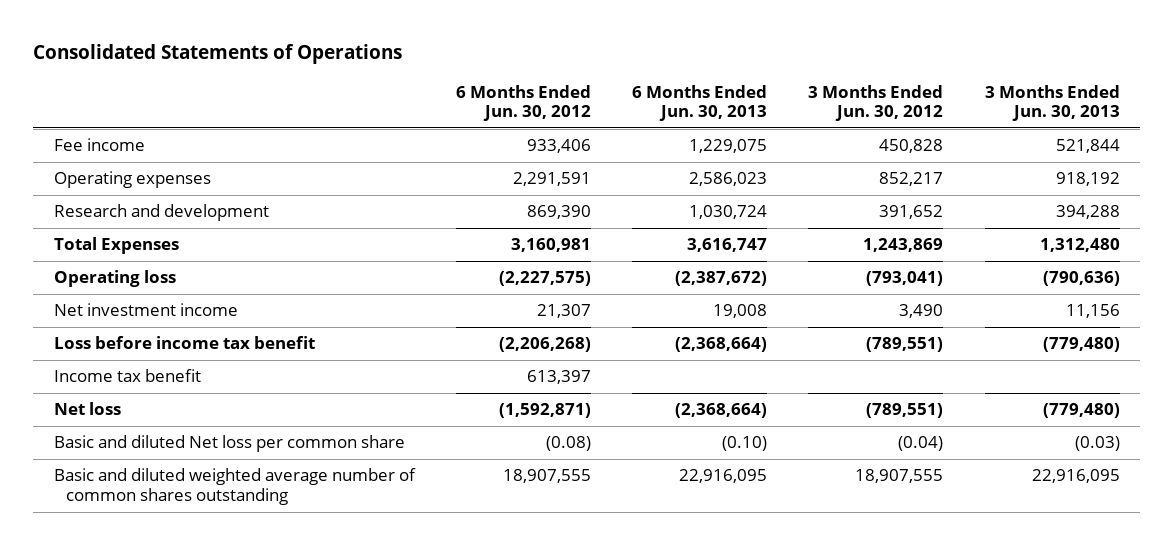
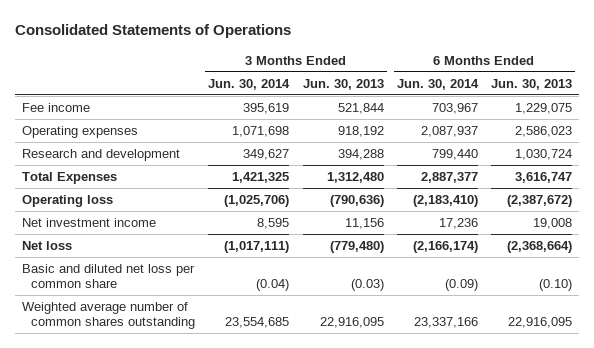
- | 6 Months Ended Jun. 30, 2012 | 6 Months Ended Jun. 30, 2013 | 3 Months Ended Jun. 30, 2012 | 3 Months Ended Jun. 30, 2013
+ | 3 Months Ended Jun. 30, 2014 | 3 Months Ended Jun. 30, 2013 | 6 Months Ended Jun. 30, 2014 | 6 Months Ended Jun. 30, 2013
- Loss before income tax benefit | (2,206,268) | (2,368,664) | (789,551) | (779,480)
- Income tax benefit | 613,397 | | |
- Basic and diluted Net loss per common share | (0.08) | (0.10) | (0.04) | (0.03)
- Basic and diluted weighted average number of common shares outstanding | 18,907,555 | 22,916,095 | 18,907,555 | 22,916,095
+ Basic and diluted net loss per common share | (0.04) | (0.03) | (0.09) | (0.10)
+ Weighted average number of common shares outstanding | 23,554,685 | 22,916,095 | 23,337,166 | 22,916,095

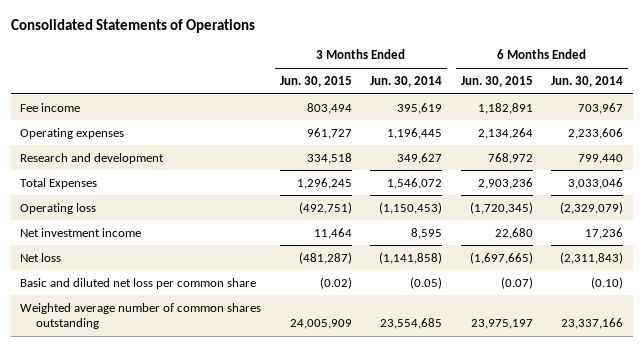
- | 3 Months Ended Jun. 30, 2014 | 3 Months Ended Jun. 30, 2013 | 6 Months Ended Jun. 30, 2014 | 6 Months Ended Jun. 30, 2013
+ | 3 Months Ended Jun. 30, 2015 | 3 Months Ended Jun. 30, 2014 | 6 Months Ended Jun. 30, 2015 | 6 Months Ended Jun. 30, 2014
- Operating expenses | 1,071,698 | 918,192 | 2,087,937 | 2,586,023
+ Operating expenses | 961,727 | 1,196,445 | 2,134,264 | 2,233,606
- Total Expenses | 1,421,325 | 1,312,480 | 2,887,377 | 3,616,747
- Operating loss | (1,025,706) | (790,636) | (2,183,410) | (2,387,672)
+ Total Expenses | 1,296,245 | 1,546,072 | 2,903,236 | 3,033,046
+ Operating loss | (492,751) | (1,150,453) | (1,720,345) | (2,329,079)
- Net loss | (1,017,111) | (779,480) | (2,166,174) | (2,368,664)
- Basic and diluted net loss per common share | (0.04) | (0.03) | (0.09) | (0.10)
+ Net loss | (481,287) | (1,141,858) | (1,697,665) | (2,311,843)
+ Basic and diluted net loss per common share | (0.02) | (0.05) | (0.07) | (0.10)

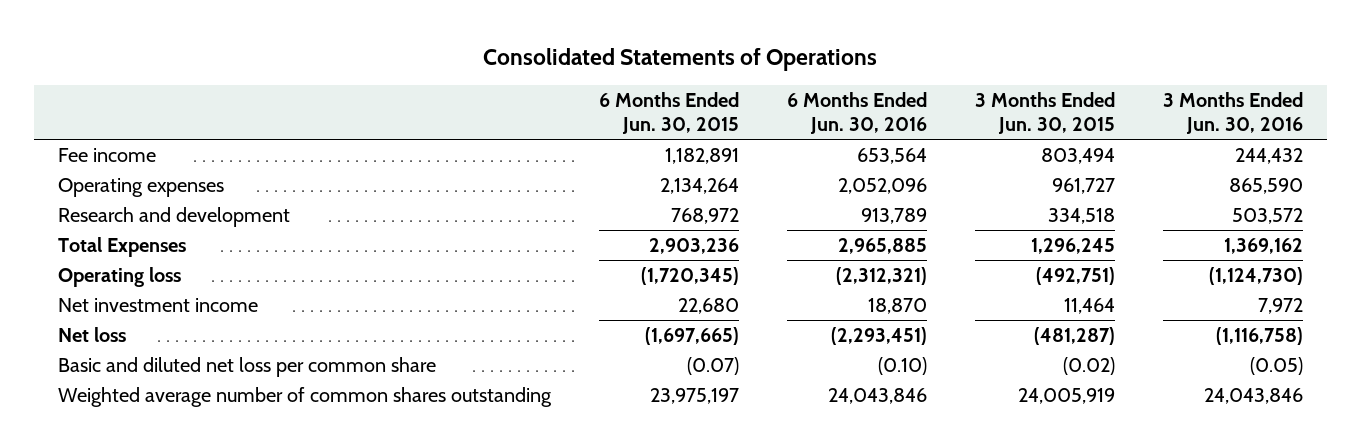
- | 3 Months Ended Jun. 30, 2015 | 3 Months Ended Jun. 30, 2014 | 6 Months Ended Jun. 30, 2015 | 6 Months Ended Jun. 30, 2014
+ | 6 Months Ended Jun. 30, 2015 | 6 Months Ended Jun. 30, 2016 | 3 Months Ended Jun. 30, 2015 | 3 Months Ended Jun. 30, 2016
- Weighted average number of common shares outstanding | 24,005,909 | 23,554,685 | 23,975,197 | 23,337,166
+ Weighted average number of common shares outstanding | 23,975,197 | 24,043,846 | 24,005,919 | 24,043,846

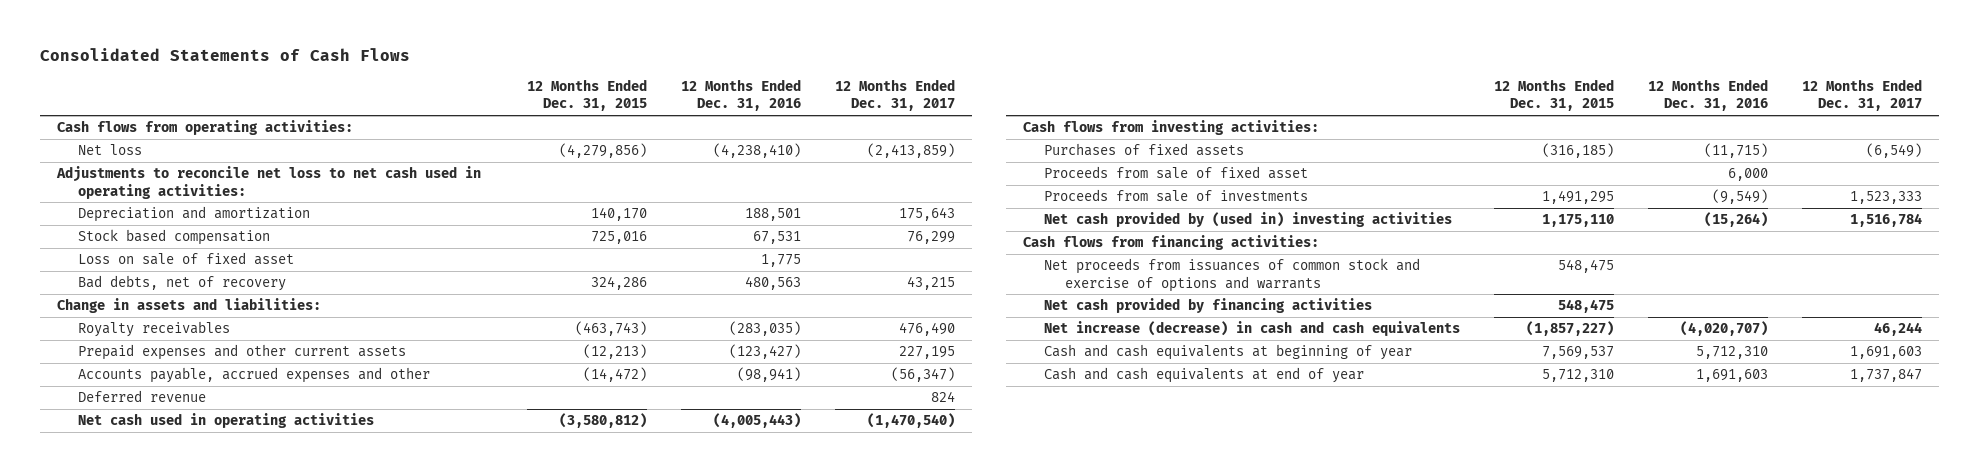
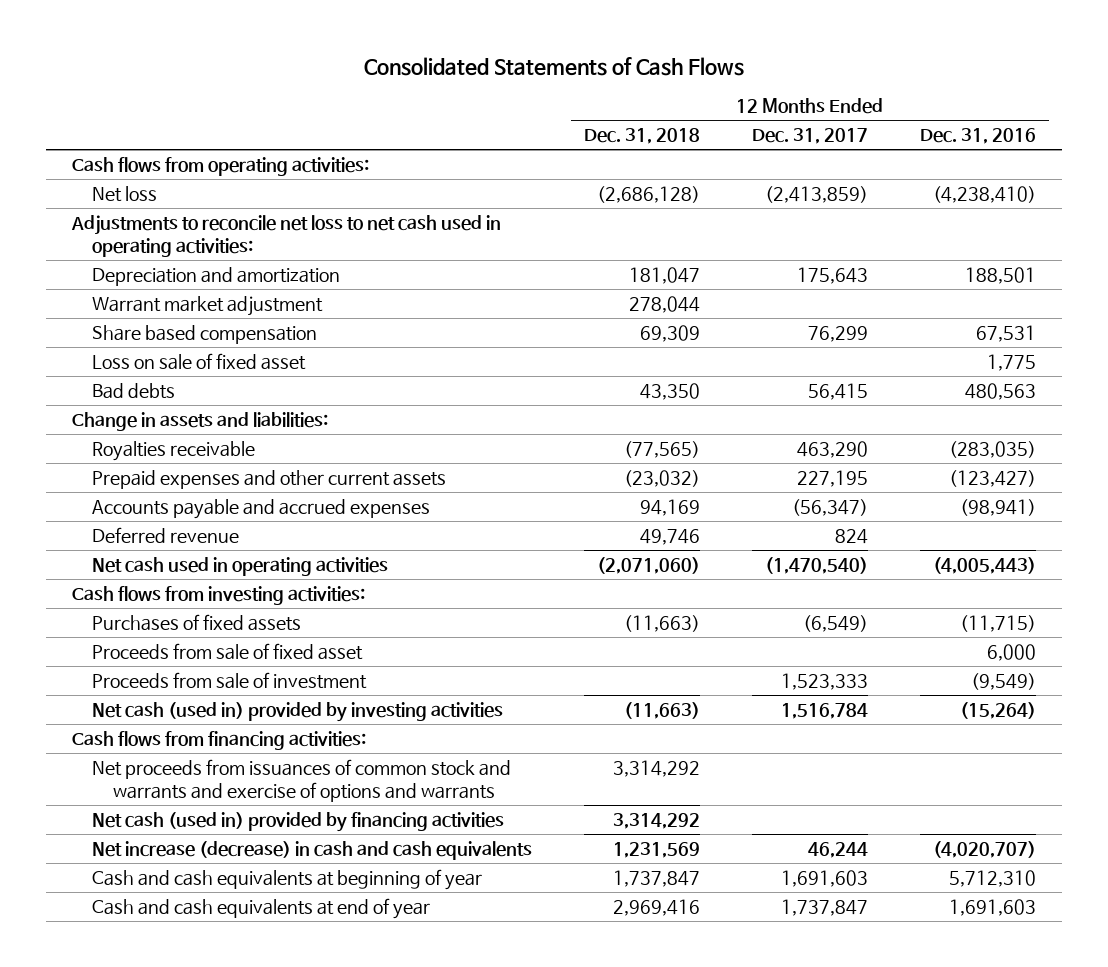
- | 12 Months Ended Dec. 31, 2015 | 12 Months Ended Dec. 31, 2016 | 12 Months Ended Dec. 31, 2017
+ | 12 Months Ended Dec. 31, 2018 | 12 Months Ended Dec. 31, 2017 | 12 Months Ended Dec. 31, 2016
- Stock based compensation | 725,016 | 67,531 | 76,299
+ Warrant market adjustment | 278,044 | |
+ Share based compensation | 69,309 | 76,299 | 67,531
- Bad debts, net of recovery | 324,286 | 480,563 | 43,215
+ Bad debts | 43,350 | 56,415 | 480,563
- Royalty receivables | (463,743) | (283,035) | 476,490
+ Royalties receivable | (77,565) | 463,290 | (283,035)
- Accounts payable, accrued expenses and other | (14,472) | (98,941) | (56,347)
+ Accounts payable and accrued expenses | 94,169 | (56,347) | (98,941)
- Proceeds from sale of investments | 1,491,295 | (9,549) | 1,523,333
- Net cash provided by (used in) investing activities | 1,175,110 | (15,264) | 1,516,784
+ Proceeds from sale of investment | | 1,523,333 | (9,549)
+ Net cash (used in) provided by investing activities | (11,663) | 1,516,784 | (15,264)
- Net proceeds from issuances of common stock and exercise of options and warrants | 548,475 | |
- Net cash provided by financing activities | 548,475 | |
+ Net proceeds from issuances of common stock and warrants and exercise of options and warrants | 3,314,292 | |
+ Net cash (used in) provided by financing activities | 3,314,292 | |

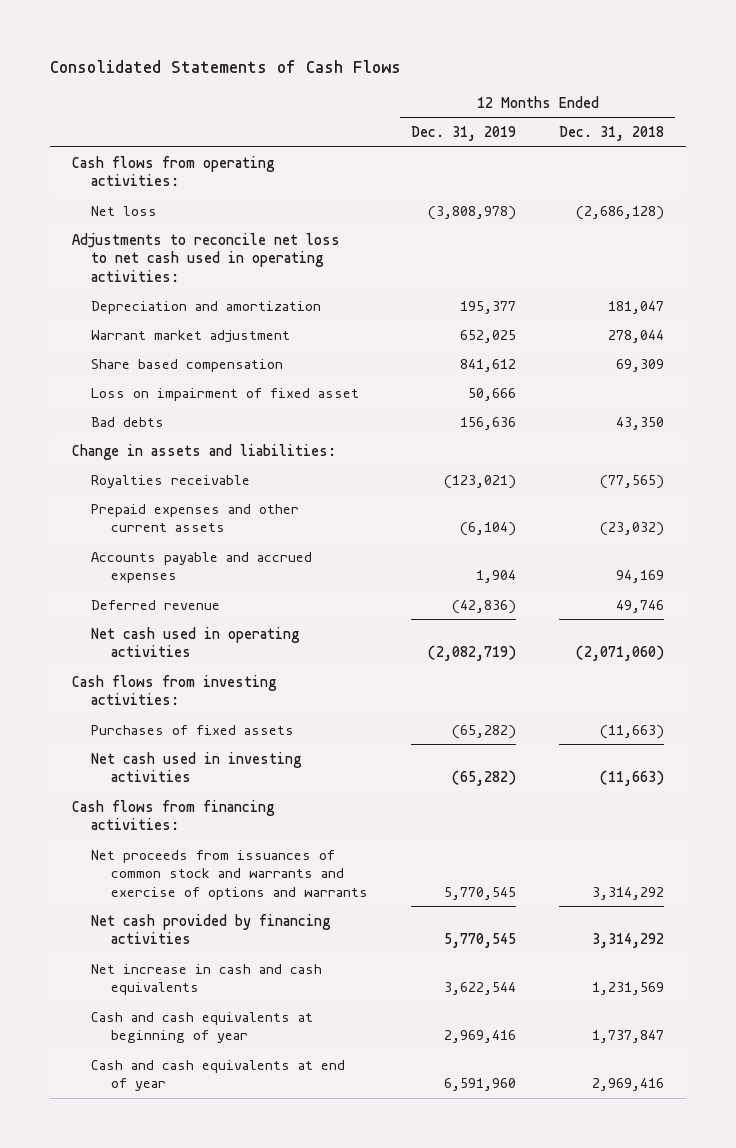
- | 12 Months Ended Dec. 31, 2018 | 12 Months Ended Dec. 31, 2017 | 12 Months Ended Dec. 31, 2016
+ | 12 Months Ended Dec. 31, 2019 | 12 Months Ended Dec. 31, 2018
- Loss on sale of fixed asset | | | 1,775
+ Loss on impairment of fixed asset | 50,666 |
- Proceeds from sale of fixed asset | | | 6,000
- Proceeds from sale of investment | | 1,523,333 | (9,549)
- Net cash (used in) provided by investing activities | (11,663) | 1,516,784 | (15,264)
+ Net cash used in investing activities | (65,282) | (11,663)
- Net cash (used in) provided by financing activities | 3,314,292 | |
- Net increase (decrease) in cash and cash equivalents | 1,231,569 | 46,244 | (4,020,707)
+ Net cash provided by financing activities | 5,770,545 | 3,314,292
+ Net increase in cash and cash equivalents | 3,622,544 | 1,231,569

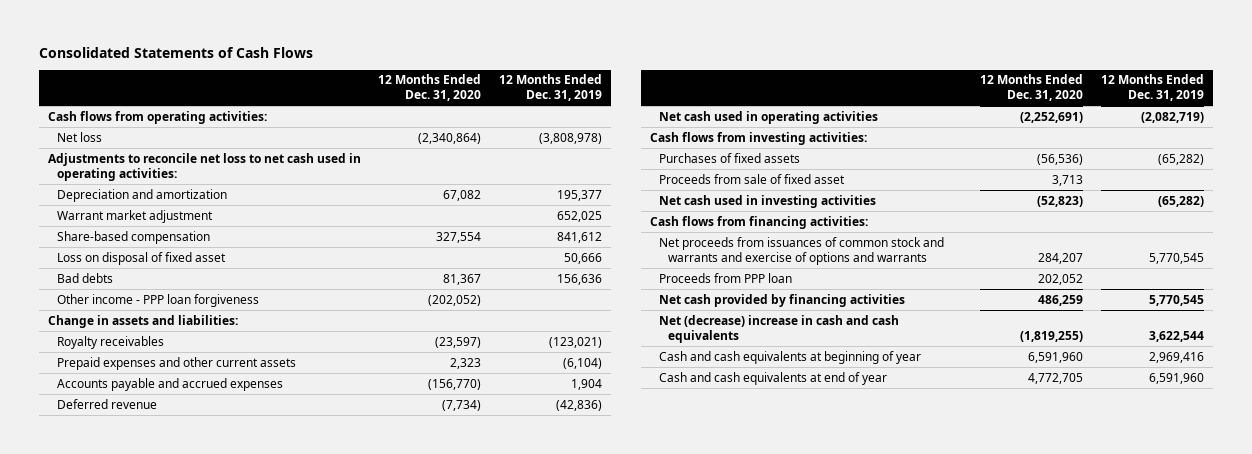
- | 12 Months Ended Dec. 31, 2019 | 12 Months Ended Dec. 31, 2018
+ | 12 Months Ended Dec. 31, 2020 | 12 Months Ended Dec. 31, 2019
- Share based compensation | 841,612 | 69,309
- Loss on impairment of fixed asset | 50,666 |
+ Share-based compensation | 327,554 | 841,612
+ Loss on disposal of fixed asset | | 50,666
+ Other income - PPP loan forgiveness | (202,052) |
- Royalties receivable | (123,021) | (77,565)
+ Royalty receivables | (23,597) | (123,021)
+ Proceeds from sale of fixed asset | 3,713 |
+ Proceeds from PPP loan | 202,052 |
- Net increase in cash and cash equivalents | 3,622,544 | 1,231,569
+ Net (decrease) increase in cash and cash equivalents | (1,819,255) | 3,622,544

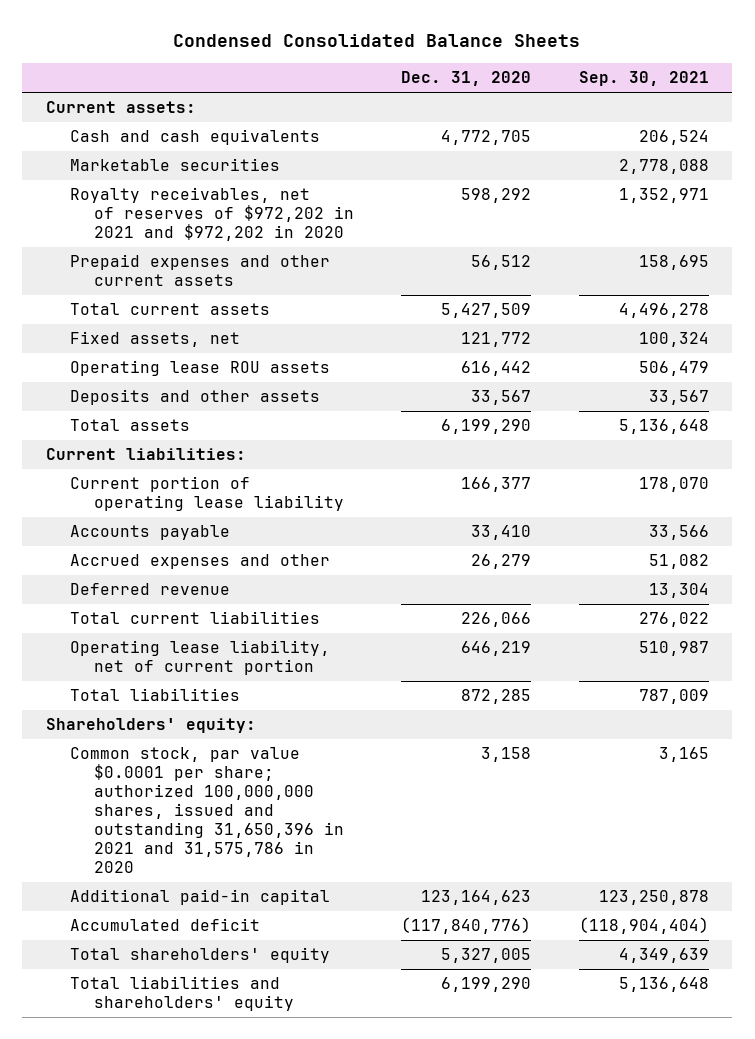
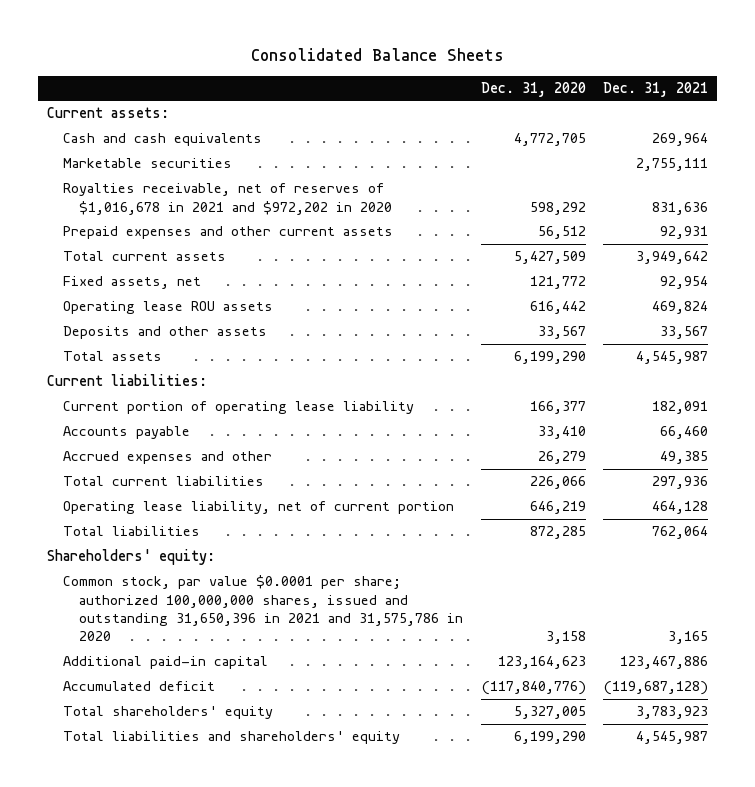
- Condensed Consolidated Balance Sheets
+ Consolidated Balance Sheets
- | Dec. 31, 2020 | Sep. 30, 2021
+ | Dec. 31, 2020 | Dec. 31, 2021
- Royalty receivables, net of reserves of $972,202 in 2021 and $972,202 in 2020 | 598,292 | 1,352,971
+ Royalties receivable, net of reserves of $1,016,678 in 2021 and $972,202 in 2020 | 598,292 | 831,636
- Deferred revenue | | 13,304

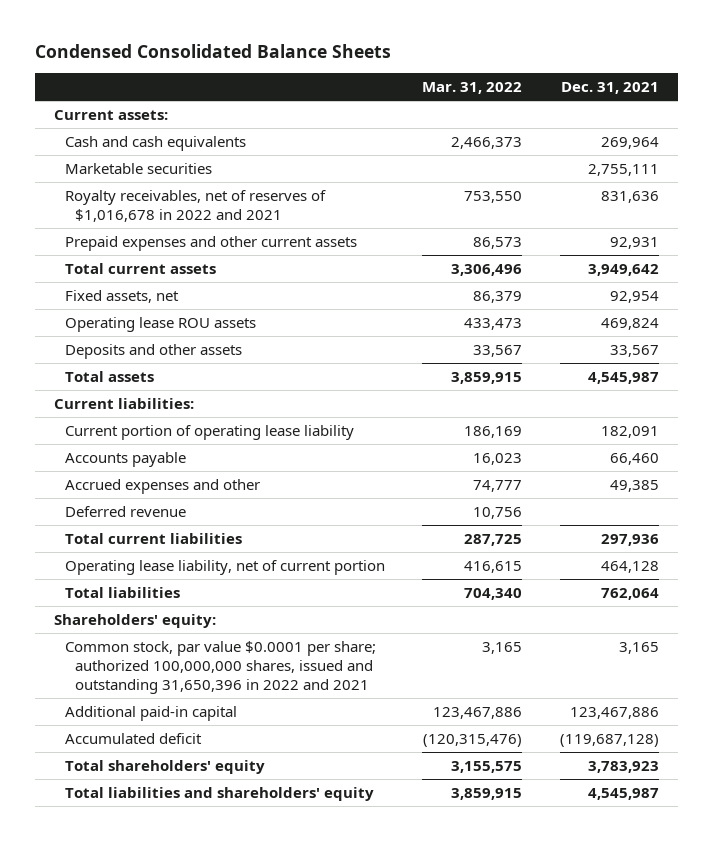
- Consolidated Balance Sheets
+ Condensed Consolidated Balance Sheets
- | Dec. 31, 2020 | Dec. 31, 2021
+ | Mar. 31, 2022 | Dec. 31, 2021
- Royalties receivable, net of reserves of $1,016,678 in 2021 and $972,202 in 2020 | 598,292 | 831,636
+ Royalty receivables, net of reserves of $1,016,678 in 2022 and 2021 | 753,550 | 831,636
+ Deferred revenue | 10,756 |
- Common stock, par value $0.0001 per share; authorized 100,000,000 shares, issued and outstanding 31,650,396 in 2021 and 31,575,786 in 2020 | 3,158 | 3,165
+ Common stock, par value $0.0001 per share; authorized 100,000,000 shares, issued and outstanding 31,650,396 in 2022 and 2021 | 3,165 | 3,165

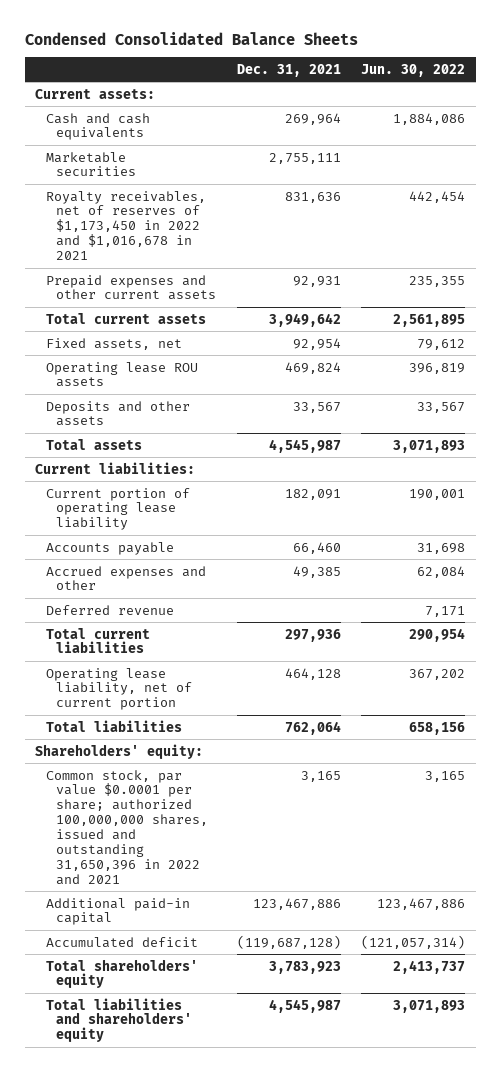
- | Mar. 31, 2022 | Dec. 31, 2021
+ | Dec. 31, 2021 | Jun. 30, 2022
- Royalty receivables, net of reserves of $1,016,678 in 2022 and 2021 | 753,550 | 831,636
+ Royalty receivables, net of reserves of $1,173,450 in 2022 and $1,016,678 in 2021 | 831,636 | 442,454

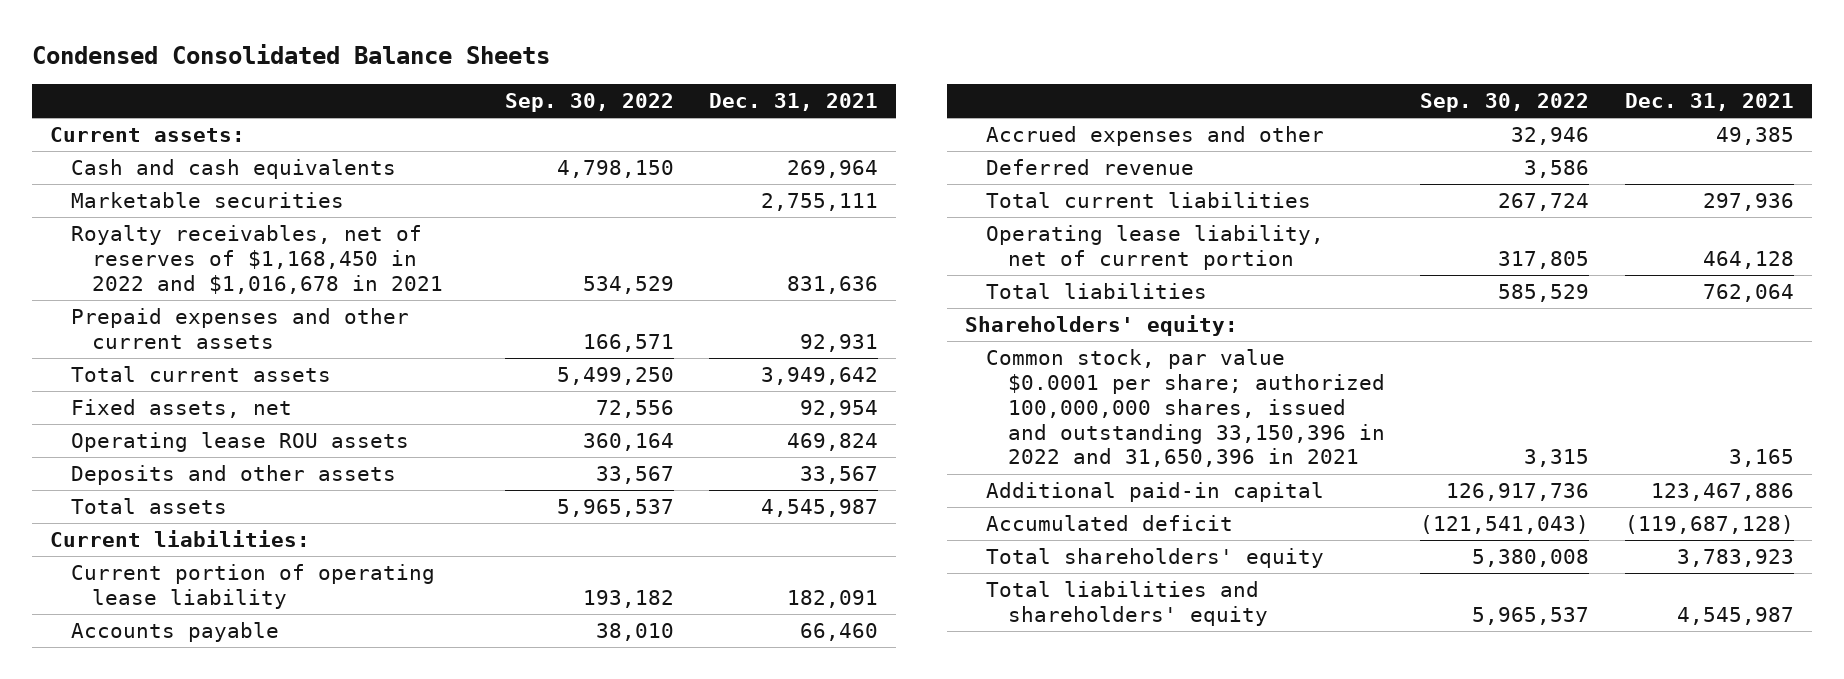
- | Dec. 31, 2021 | Jun. 30, 2022
+ | Sep. 30, 2022 | Dec. 31, 2021
- Royalty receivables, net of reserves of $1,173,450 in 2022 and $1,016,678 in 2021 | 831,636 | 442,454
+ Royalty receivables, net of reserves of $1,168,450 in 2022 and $1,016,678 in 2021 | 534,529 | 831,636
- Common stock, par value $0.0001 per share; authorized 100,000,000 shares, issued and outstanding 31,650,396 in 2022 and 2021 | 3,165 | 3,165
+ Common stock, par value $0.0001 per share; authorized 100,000,000 shares, issued and outstanding 33,150,396 in 2022 and 31,650,396 in 2021 | 3,315 | 3,165

